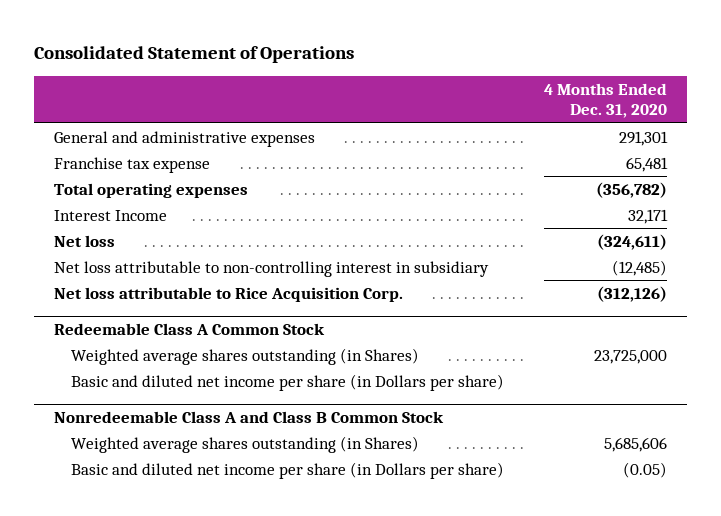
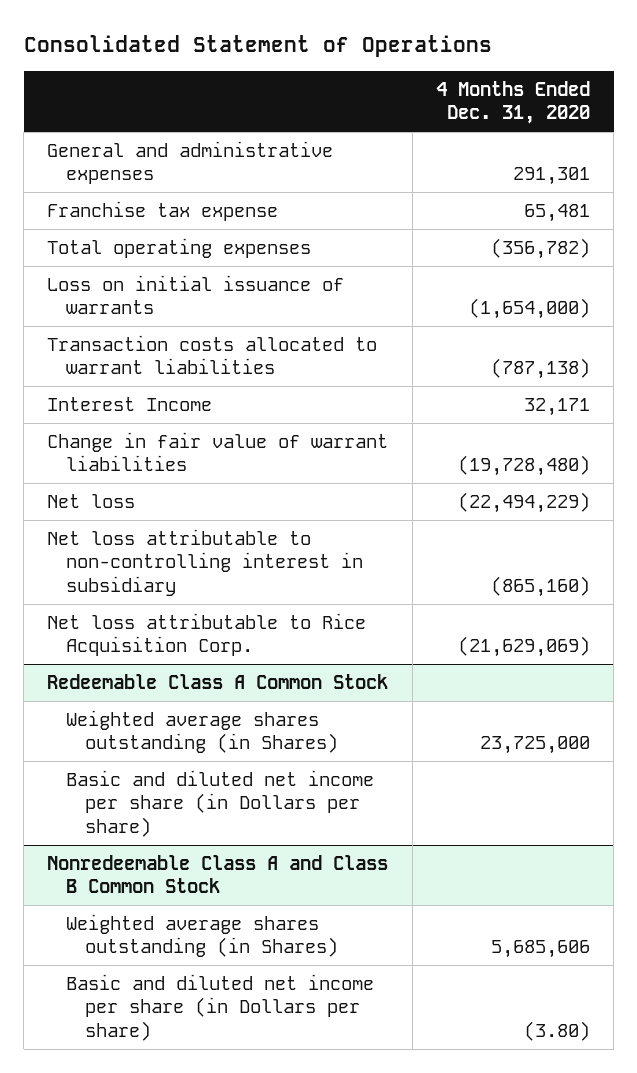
+ Loss on initial issuance of warrants | (1,654,000)
+ Transaction costs allocated to warrant liabilities | (787,138)
- Net loss | (324,611)
- Net loss attributable to non-controlling interest in subsidiary | (12,485)
- Net loss attributable to Rice Acquisition Corp. | (312,126)
+ Change in fair value of warrant liabilities | (19,728,480)
+ Net loss | (22,494,229)
+ Net loss attributable to non-controlling interest in subsidiary | (865,160)
+ Net loss attributable to Rice Acquisition Corp. | (21,629,069)
@ Nonredeemable Class A and Class B Common Stock
- Basic and diluted net income per share (in Dollars per share) | (0.05)
+ Basic and diluted net income per share (in Dollars per share) | (3.80)

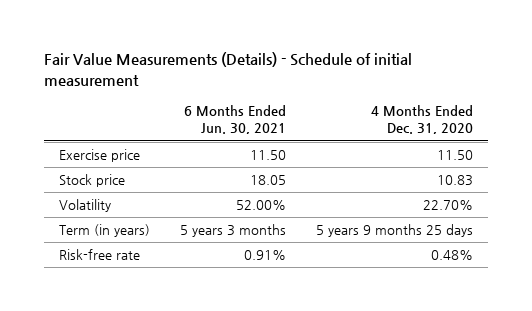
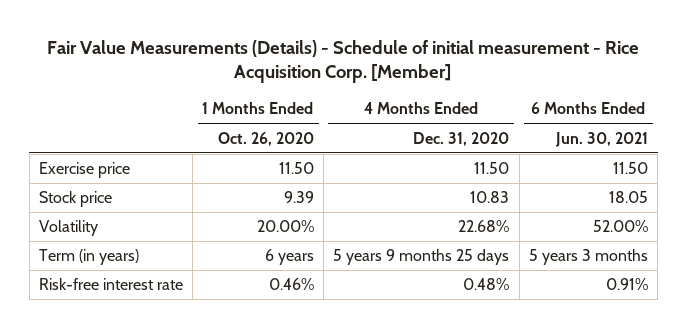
- Fair Value Measurements (Details) - Schedule of initial measurement
+ Fair Value Measurements (Details) - Schedule of initial measurement - Rice Acquisition Corp. [Member]
- | 6 Months Ended Jun. 30, 2021 | 4 Months Ended Dec. 31, 2020
+ | 1 Months Ended Oct. 26, 2020 | 4 Months Ended Dec. 31, 2020 | 6 Months Ended Jun. 30, 2021
- Volatility | 52.00% | 22.70%
+ Volatility | 20.00% | 22.68% | 52.00%
- Risk-free rate | 0.91% | 0.48%
+ Risk-free interest rate | 0.46% | 0.48% | 0.91%

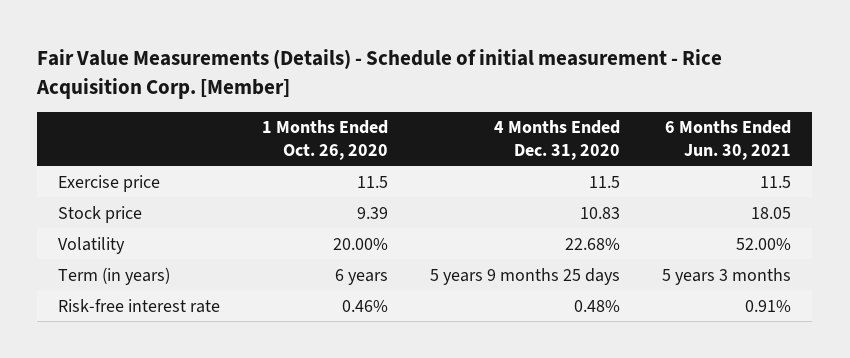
- Exercise price | 11.50 | 11.50 | 11.50
+ Exercise price | 11.5 | 11.5 | 11.5

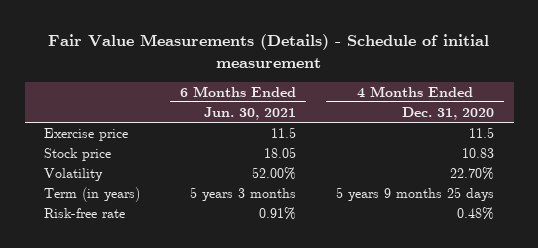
- Fair Value Measurements (Details) - Schedule of initial measurement - Rice Acquisition Corp. [Member]
+ Fair Value Measurements (Details) - Schedule of initial measurement
- | 1 Months Ended Oct. 26, 2020 | 4 Months Ended Dec. 31, 2020 | 6 Months Ended Jun. 30, 2021
+ | 6 Months Ended Jun. 30, 2021 | 4 Months Ended Dec. 31, 2020
- Volatility | 20.00% | 22.68% | 52.00%
+ Volatility | 52.00% | 22.70%
- Risk-free interest rate | 0.46% | 0.48% | 0.91%
+ Risk-free rate | 0.91% | 0.48%

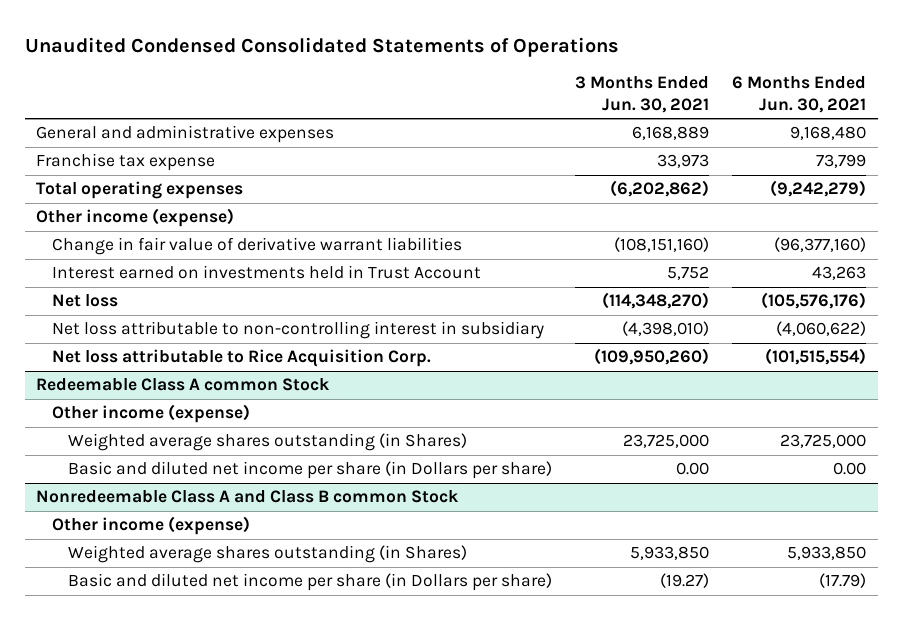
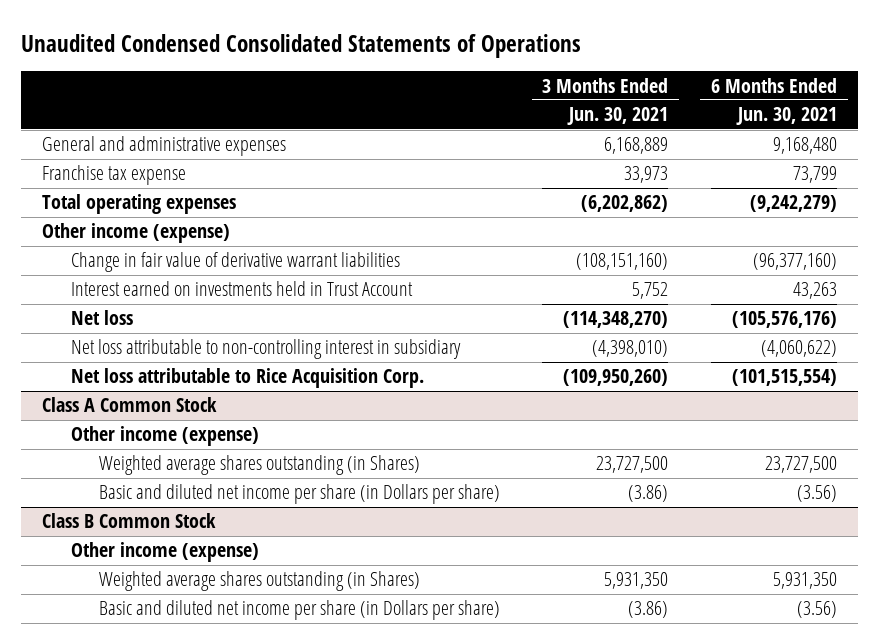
- Redeemable Class A common Stock
+ Class A Common Stock
- Weighted average shares outstanding (in Shares) | 23,725,000 | 23,725,000
- Basic and diluted net income per share (in Dollars per share) | 0.00 | 0.00
- Nonredeemable Class A and Class B common Stock
+ Weighted average shares outstanding (in Shares) | 23,727,500 | 23,727,500
+ Basic and diluted net income per share (in Dollars per share) | (3.86) | (3.56)
+ Class B Common Stock
- Weighted average shares outstanding (in Shares) | 5,933,850 | 5,933,850
- Basic and diluted net income per share (in Dollars per share) | (19.27) | (17.79)
+ Weighted average shares outstanding (in Shares) | 5,931,350 | 5,931,350
+ Basic and diluted net income per share (in Dollars per share) | (3.86) | (3.56)

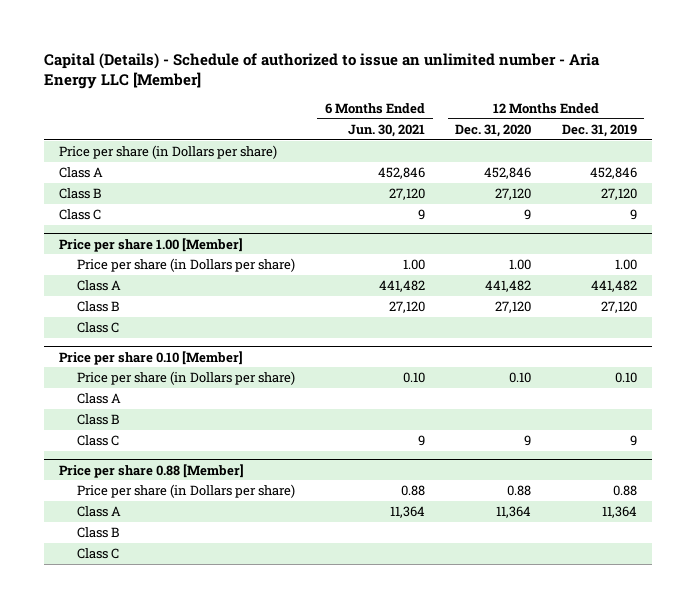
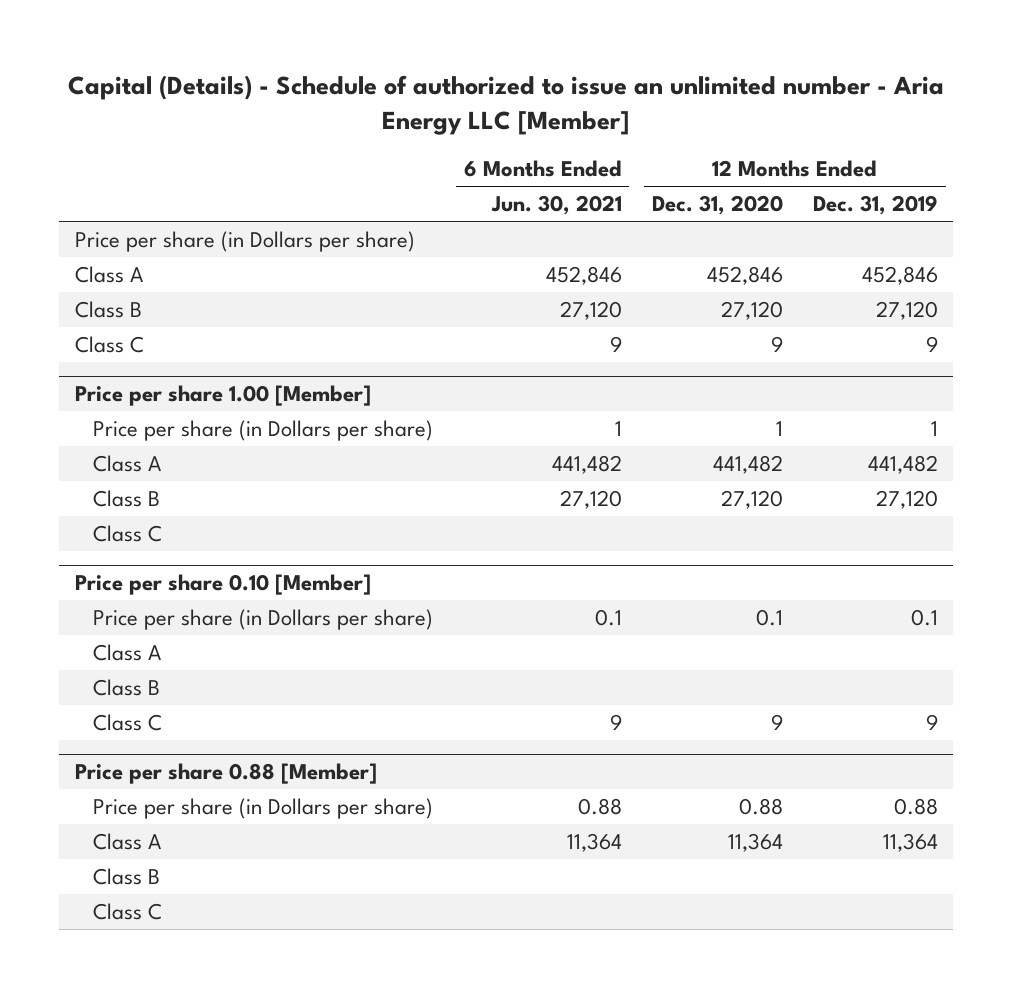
@ Price per share 1.00 [Member]
- Price per share (in Dollars per share) | 1.00 | 1.00 | 1.00
+ Price per share (in Dollars per share) | 1 | 1 | 1
@ Price per share 0.10 [Member]
- Price per share (in Dollars per share) | 0.10 | 0.10 | 0.10
+ Price per share (in Dollars per share) | 0.1 | 0.1 | 0.1

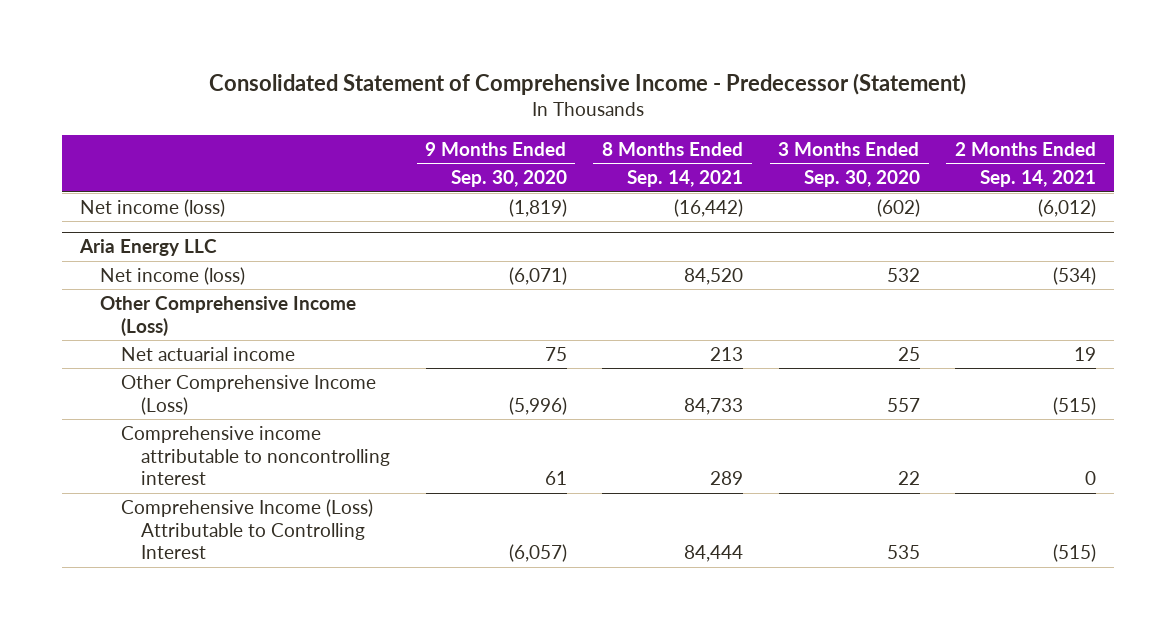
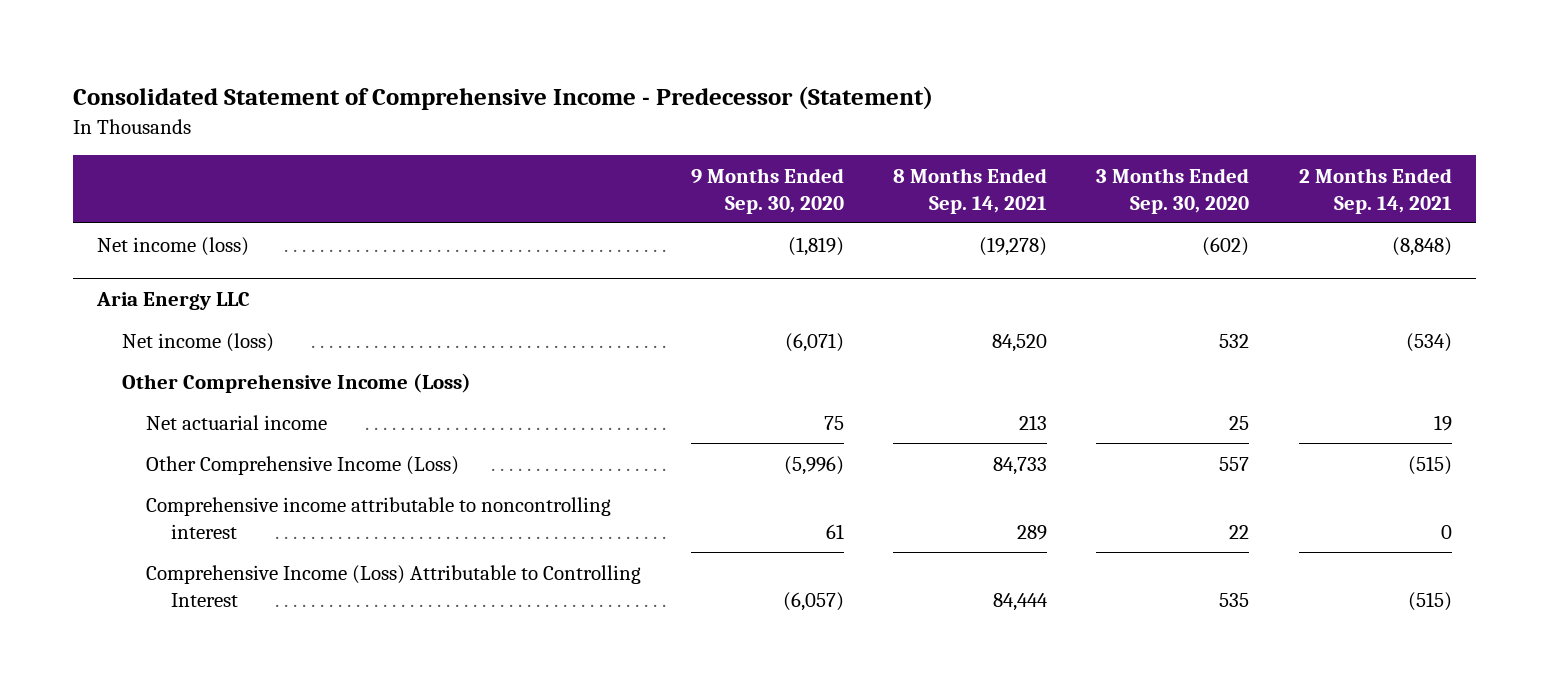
- Net income (loss) | (1,819) | (16,442) | (602) | (6,012)
+ Net income (loss) | (1,819) | (19,278) | (602) | (8,848)

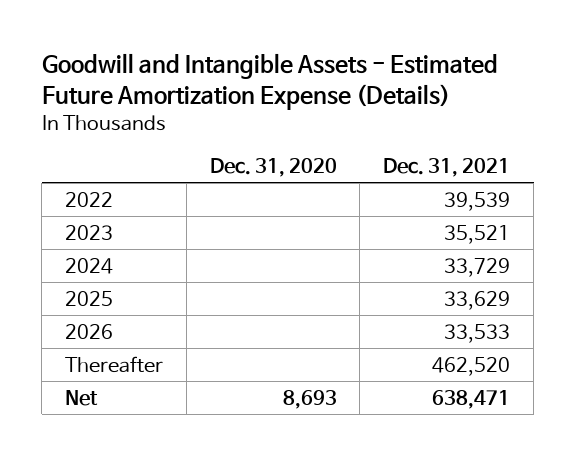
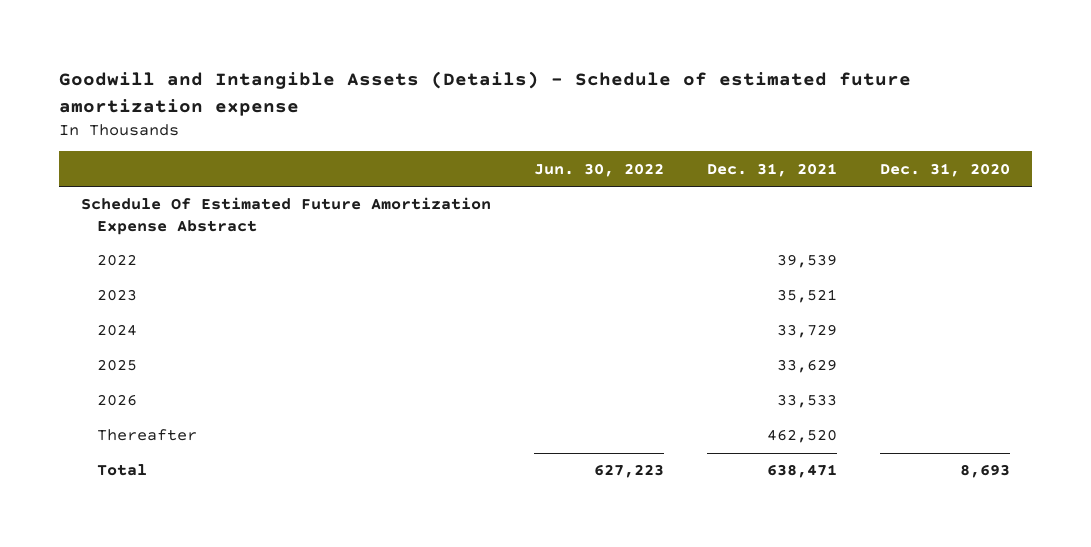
- Goodwill and Intangible Assets - Estimated Future Amortization Expense (Details)
+ Goodwill and Intangible Assets (Details) - Schedule of estimated future amortization expense
- | Dec. 31, 2020 | Dec. 31, 2021
+ | Jun. 30, 2022 | Dec. 31, 2021 | Dec. 31, 2020
+ Schedule Of Estimated Future Amortization Expense Abstract
- Net | 8,693 | 638,471
+ Total | 627,223 | 638,471 | 8,693

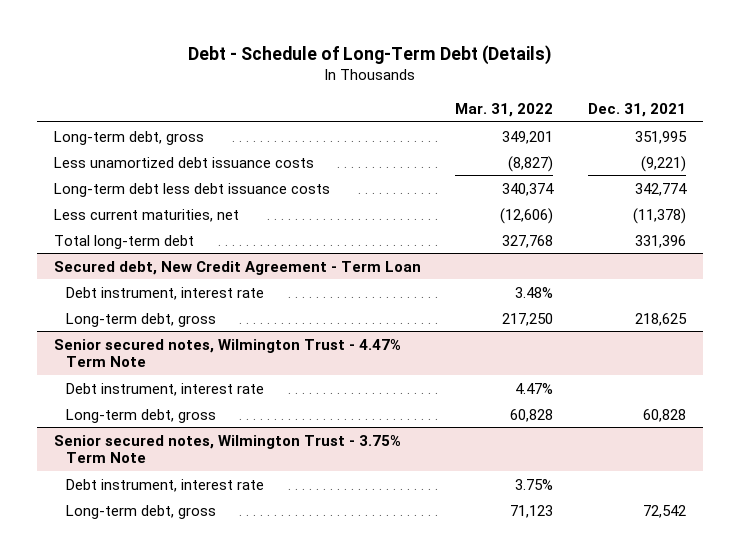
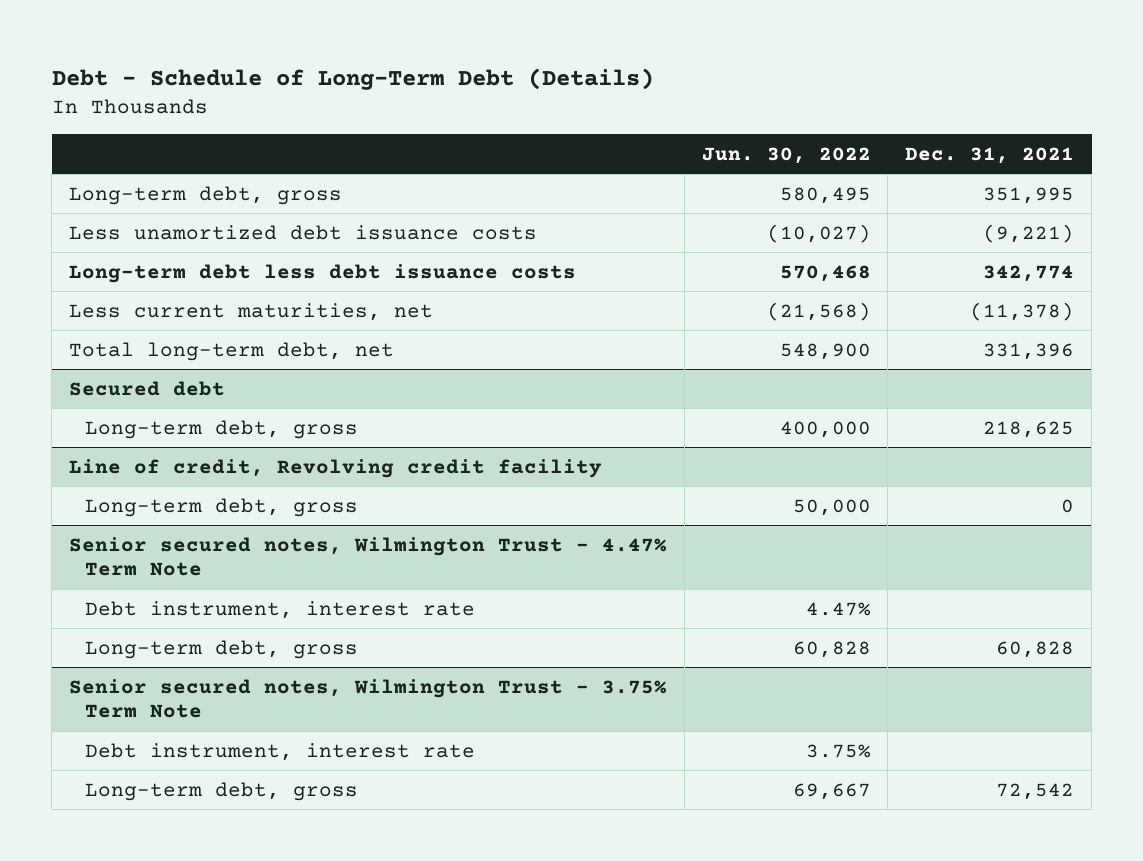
- | Mar. 31, 2022 | Dec. 31, 2021
+ | Jun. 30, 2022 | Dec. 31, 2021
- Total long-term debt | 327,768 | 331,396
- Secured debt, New Credit Agreement - Term Loan
- Debt instrument, interest rate | 3.48% |
+ Total long-term debt, net | 548,900 | 331,396
+ Secured debt
+ Line of credit, Revolving credit facility
+ Long-term debt, gross | 50,000 | 0

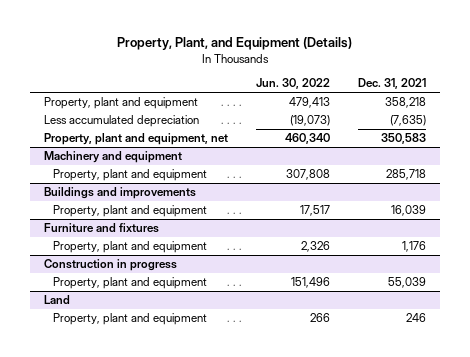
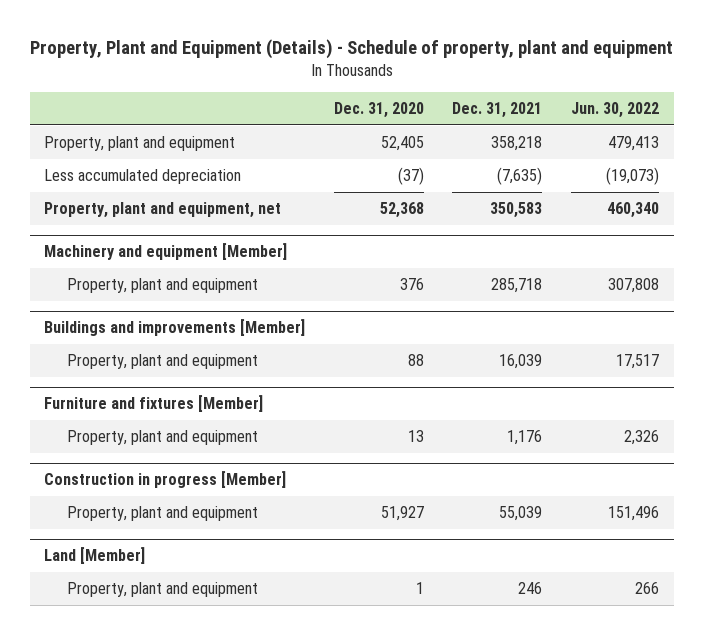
- Property, Plant, and Equipment (Details)
+ Property, Plant and Equipment (Details) - Schedule of property, plant and equipment
- | Jun. 30, 2022 | Dec. 31, 2021
+ | Dec. 31, 2020 | Dec. 31, 2021 | Jun. 30, 2022
- Machinery and equipment
+ Machinery and equipment [Member]
- Buildings and improvements
+ Buildings and improvements [Member]
- Furniture and fixtures
+ Furniture and fixtures [Member]
- Construction in progress
+ Construction in progress [Member]
- Land
+ Land [Member]

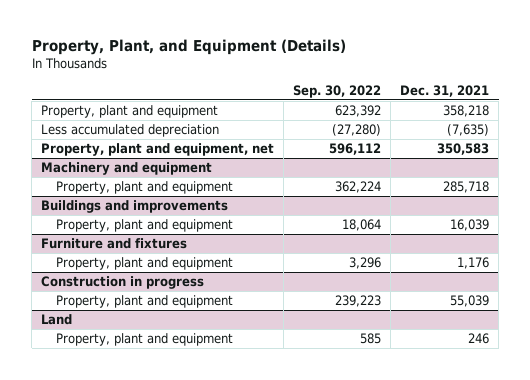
- Property, Plant and Equipment (Details) - Schedule of property, plant and equipment
+ Property, Plant, and Equipment (Details)
- | Dec. 31, 2020 | Dec. 31, 2021 | Jun. 30, 2022
+ | Sep. 30, 2022 | Dec. 31, 2021
- Machinery and equipment [Member]
+ Machinery and equipment
- Buildings and improvements [Member]
+ Buildings and improvements
- Furniture and fixtures [Member]
+ Furniture and fixtures
- Construction in progress [Member]
+ Construction in progress
- Land [Member]
+ Land

